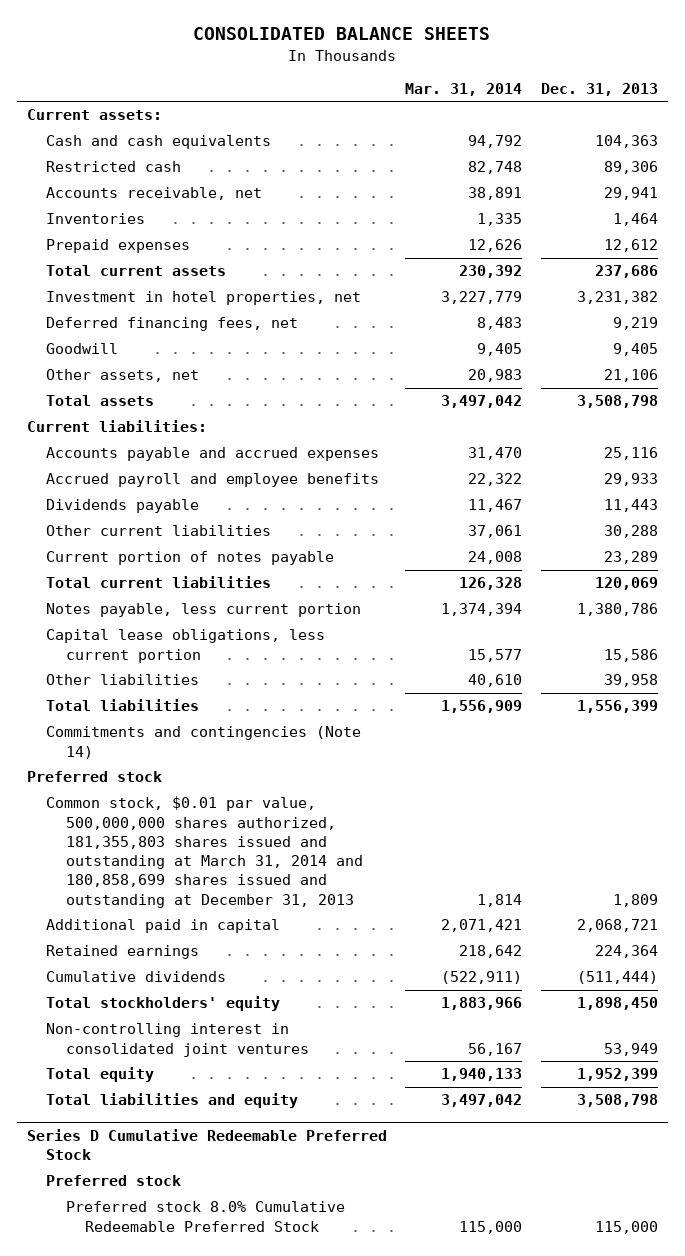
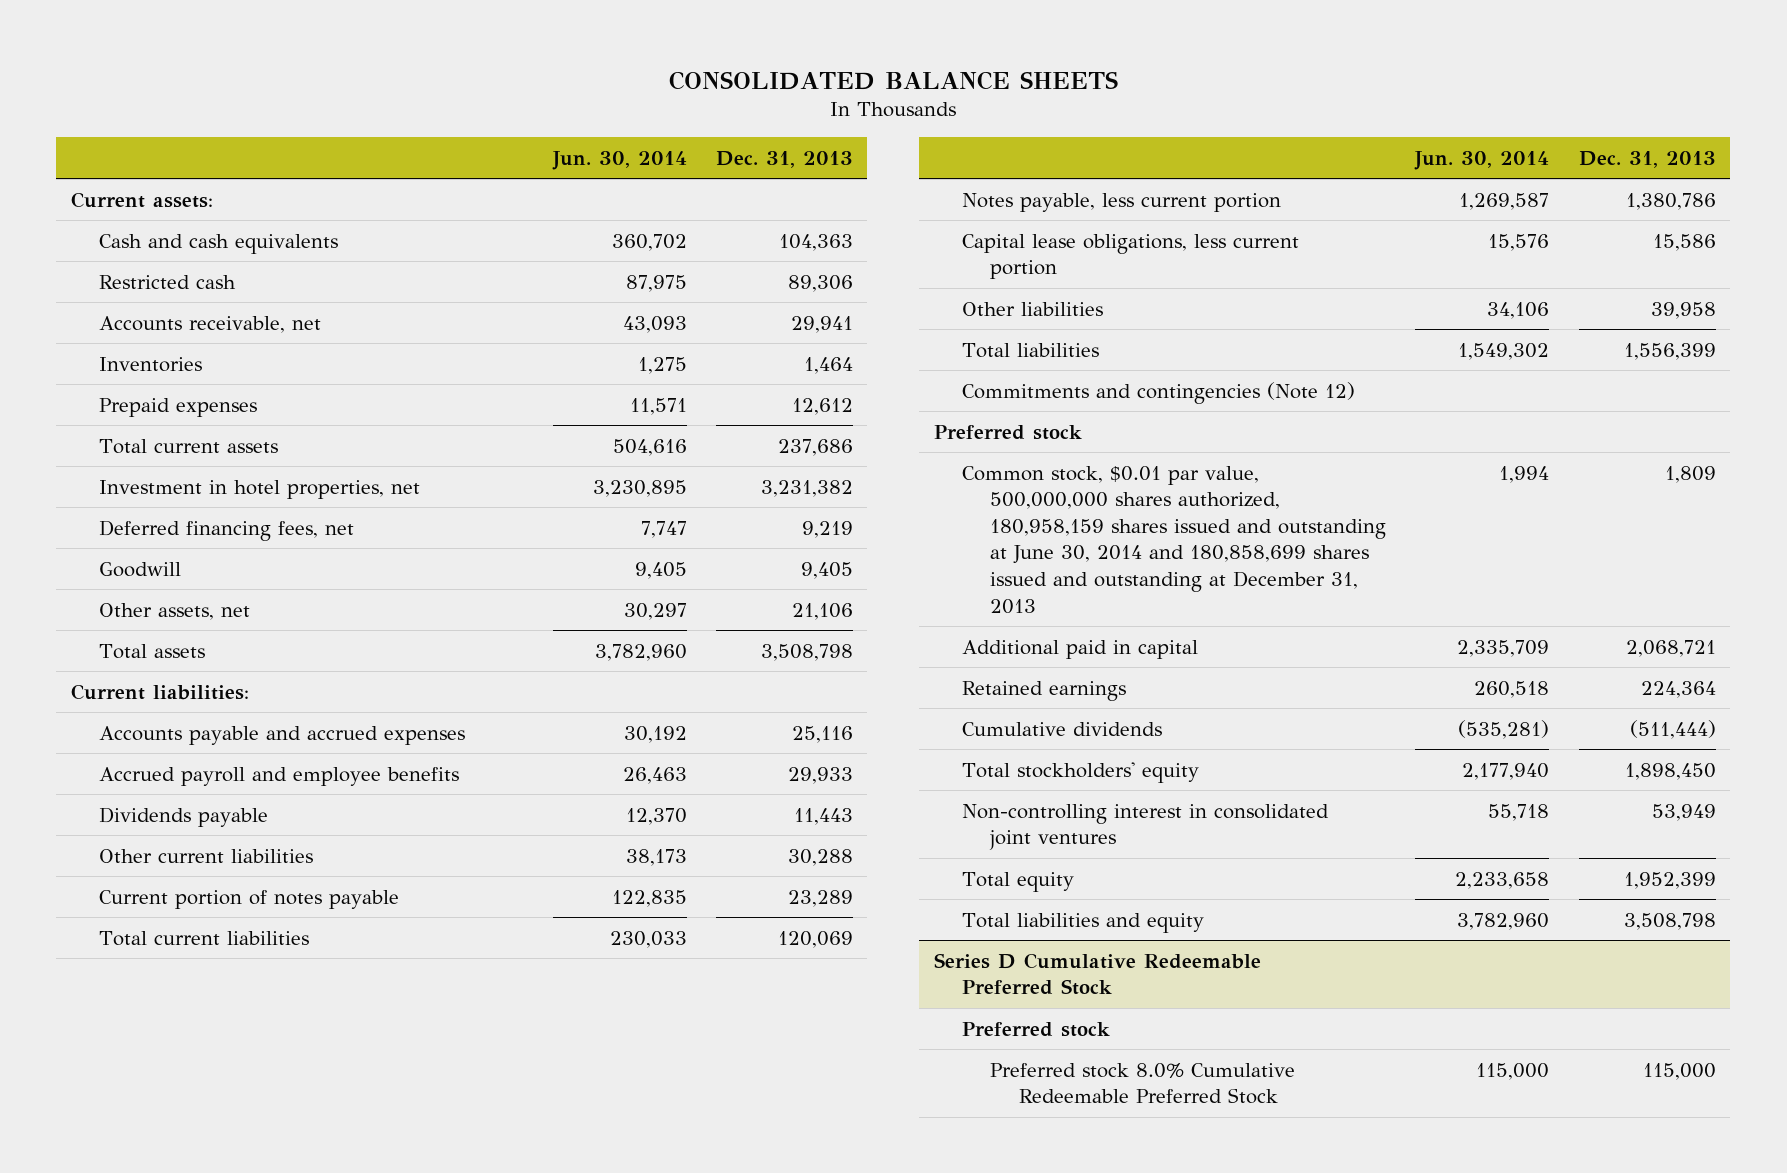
- | Mar. 31, 2014 | Dec. 31, 2013
+ | Jun. 30, 2014 | Dec. 31, 2013
- Commitments and contingencies (Note 14)
+ Commitments and contingencies (Note 12)
- Common stock, $0.01 par value, 500,000,000 shares authorized, 181,355,803 shares issued and outstanding at March 31, 2014 and 180,858,699 shares issued and outstanding at December 31, 2013 | 1,814 | 1,809
+ Common stock, $0.01 par value, 500,000,000 shares authorized, 180,958,159 shares issued and outstanding at June 30, 2014 and 180,858,699 shares issued and outstanding at December 31, 2013 | 1,994 | 1,809

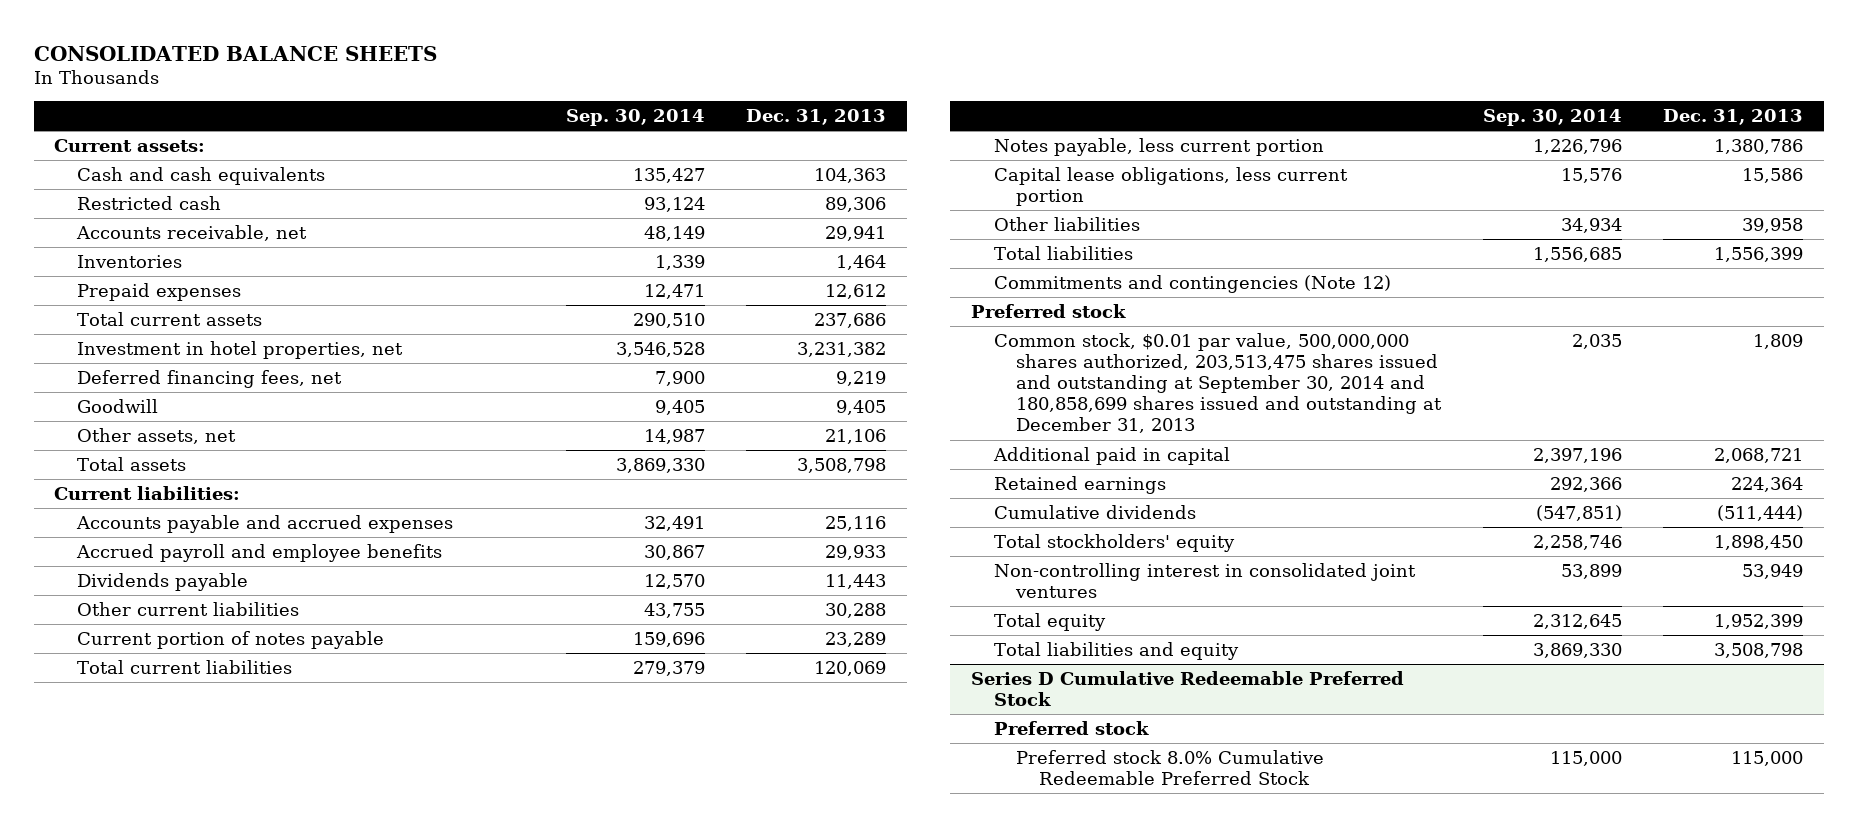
- | Jun. 30, 2014 | Dec. 31, 2013
+ | Sep. 30, 2014 | Dec. 31, 2013
- Common stock, $0.01 par value, 500,000,000 shares authorized, 180,958,159 shares issued and outstanding at June 30, 2014 and 180,858,699 shares issued and outstanding at December 31, 2013 | 1,994 | 1,809
+ Common stock, $0.01 par value, 500,000,000 shares authorized, 203,513,475 shares issued and outstanding at September 30, 2014 and 180,858,699 shares issued and outstanding at December 31, 2013 | 2,035 | 1,809

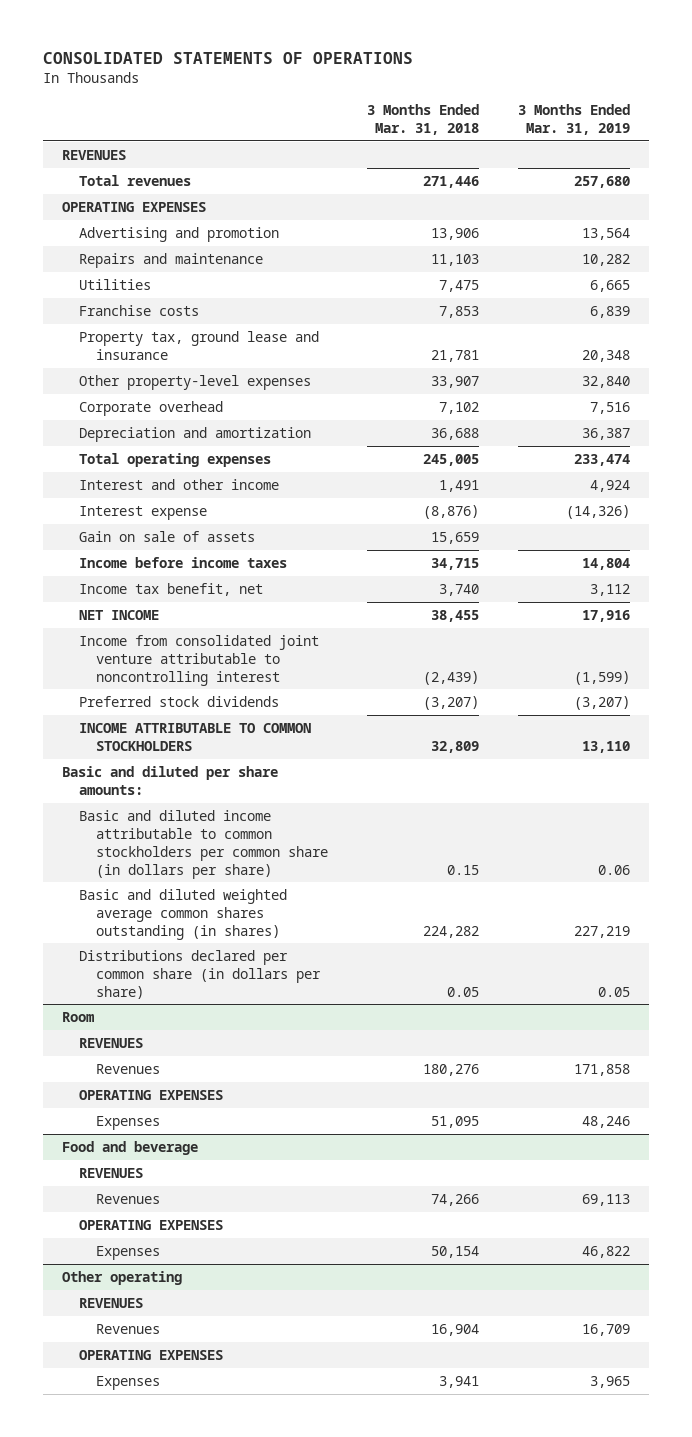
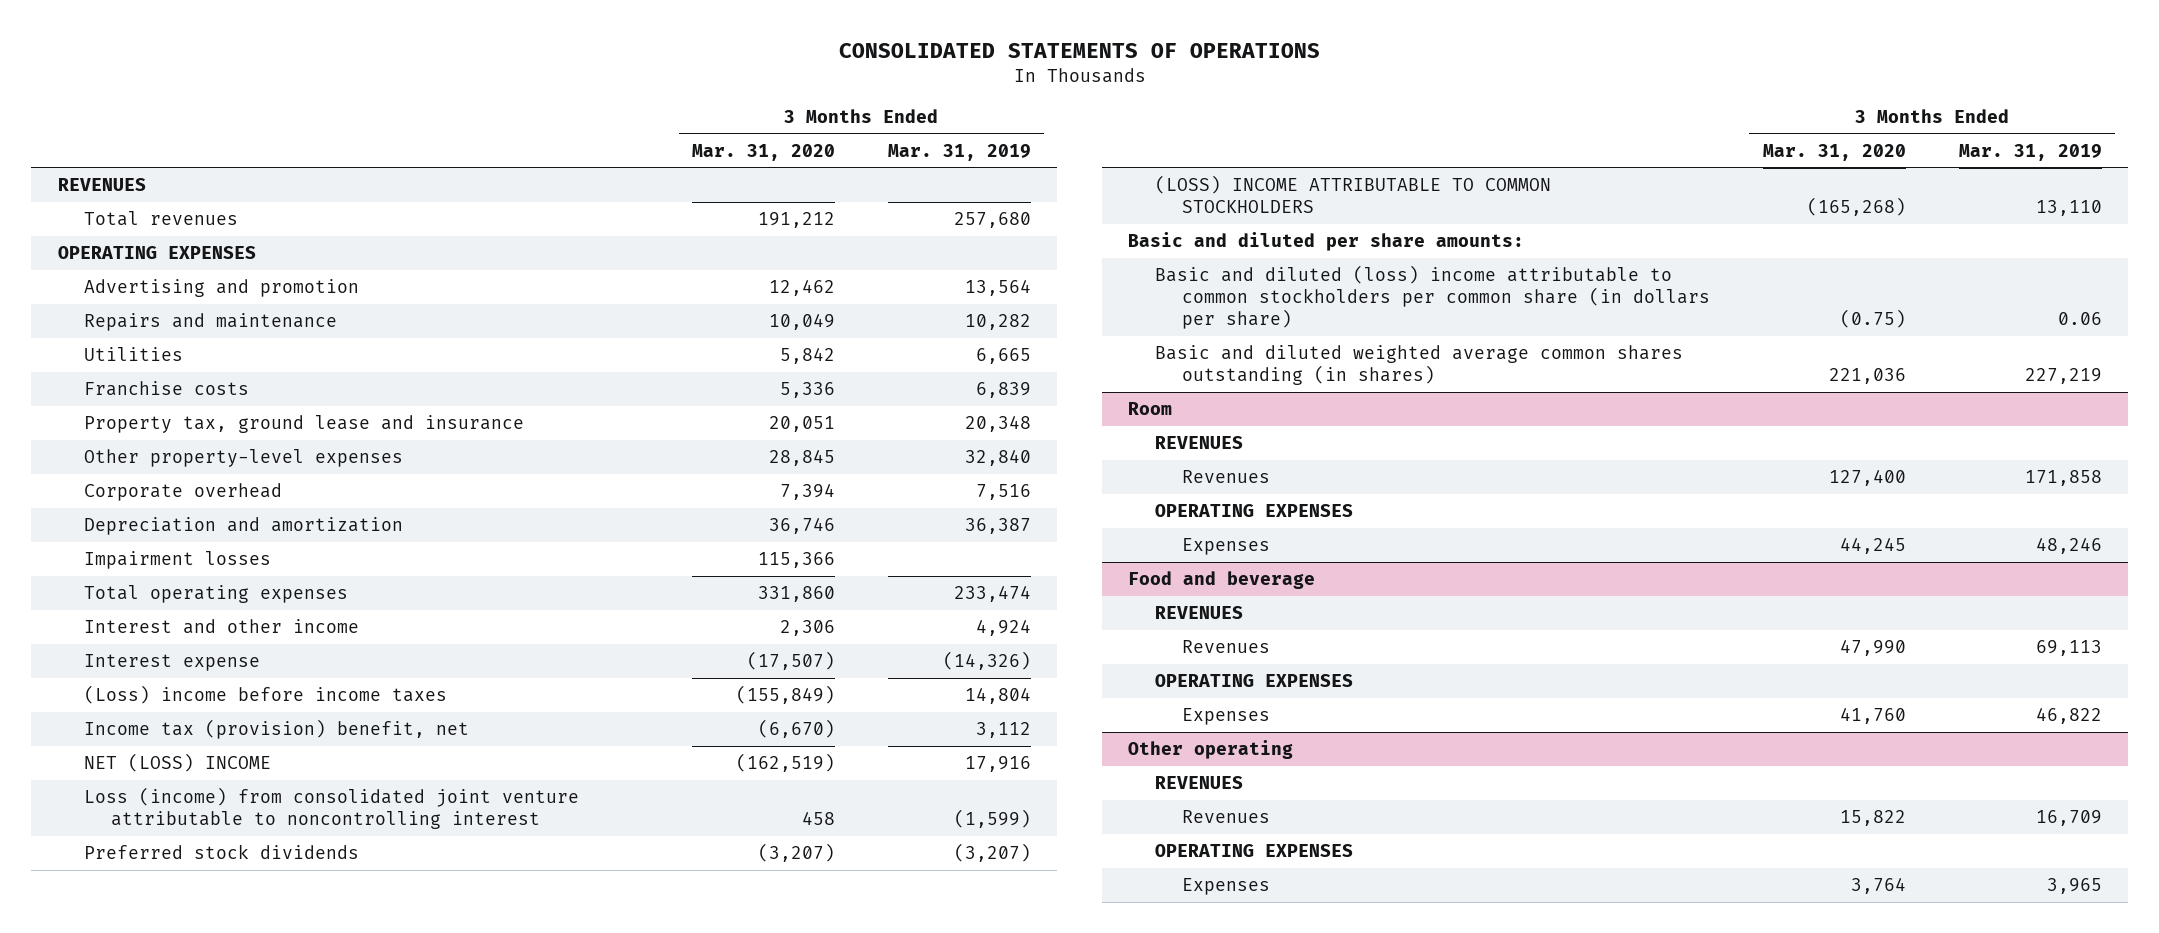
- | 3 Months Ended Mar. 31, 2018 | 3 Months Ended Mar. 31, 2019
+ | 3 Months Ended Mar. 31, 2020 | 3 Months Ended Mar. 31, 2019
+ Impairment losses | 115,366 |
- Gain on sale of assets | 15,659 |
- Income before income taxes | 34,715 | 14,804
- Income tax benefit, net | 3,740 | 3,112
- NET INCOME | 38,455 | 17,916
- Income from consolidated joint venture attributable to noncontrolling interest | (2,439) | (1,599)
+ (Loss) income before income taxes | (155,849) | 14,804
+ Income tax (provision) benefit, net | (6,670) | 3,112
+ NET (LOSS) INCOME | (162,519) | 17,916
+ Loss (income) from consolidated joint venture attributable to noncontrolling interest | 458 | (1,599)
- INCOME ATTRIBUTABLE TO COMMON STOCKHOLDERS | 32,809 | 13,110
+ (LOSS) INCOME ATTRIBUTABLE TO COMMON STOCKHOLDERS | (165,268) | 13,110
- Basic and diluted income attributable to common stockholders per common share (in dollars per share) | 0.15 | 0.06
+ Basic and diluted (loss) income attributable to common stockholders per common share (in dollars per share) | (0.75) | 0.06
- Distributions declared per common share (in dollars per share) | 0.05 | 0.05

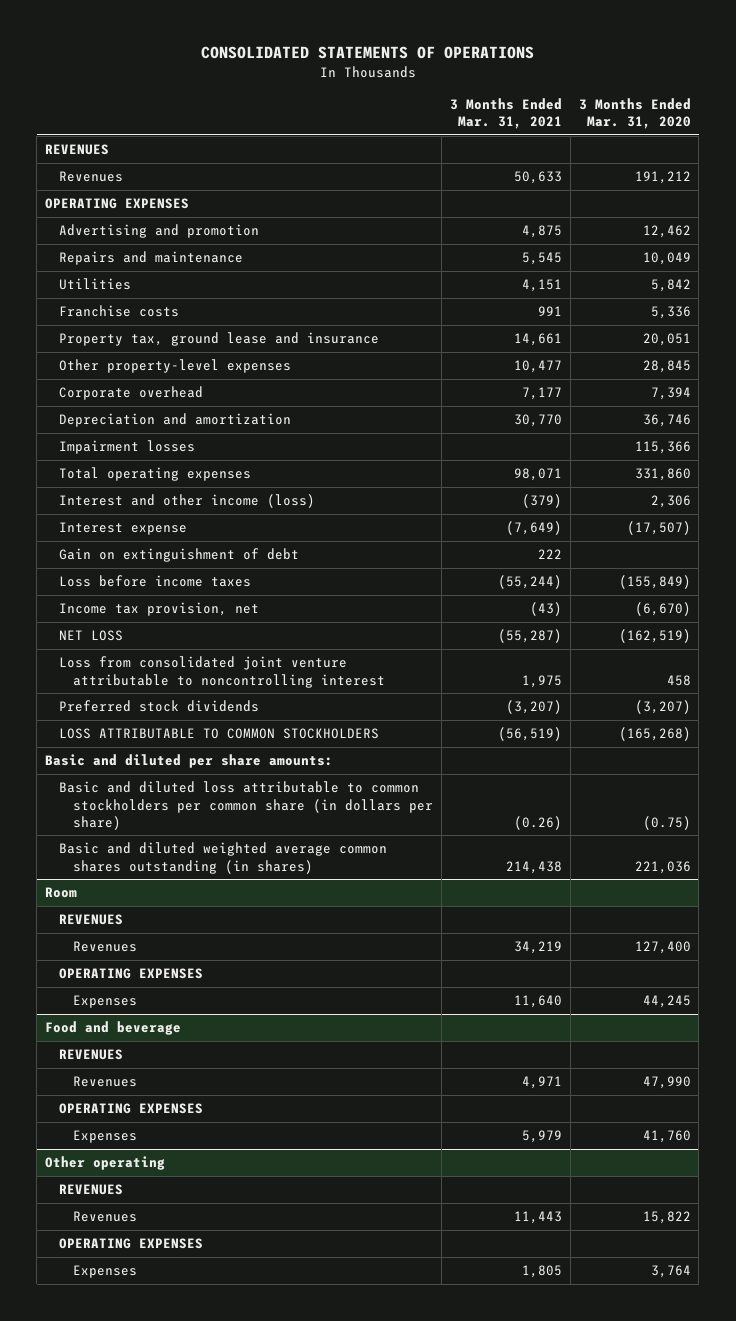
- | 3 Months Ended Mar. 31, 2020 | 3 Months Ended Mar. 31, 2019
+ | 3 Months Ended Mar. 31, 2021 | 3 Months Ended Mar. 31, 2020
- Total revenues | 191,212 | 257,680
+ Revenues | 50,633 | 191,212
- Interest and other income | 2,306 | 4,924
+ Interest and other income (loss) | (379) | 2,306
- (Loss) income before income taxes | (155,849) | 14,804
- Income tax (provision) benefit, net | (6,670) | 3,112
- NET (LOSS) INCOME | (162,519) | 17,916
- Loss (income) from consolidated joint venture attributable to noncontrolling interest | 458 | (1,599)
+ Gain on extinguishment of debt | 222 |
+ Loss before income taxes | (55,244) | (155,849)
+ Income tax provision, net | (43) | (6,670)
+ NET LOSS | (55,287) | (162,519)
+ Loss from consolidated joint venture attributable to noncontrolling interest | 1,975 | 458
- (LOSS) INCOME ATTRIBUTABLE TO COMMON STOCKHOLDERS | (165,268) | 13,110
+ LOSS ATTRIBUTABLE TO COMMON STOCKHOLDERS | (56,519) | (165,268)
- Basic and diluted (loss) income attributable to common stockholders per common share (in dollars per share) | (0.75) | 0.06
+ Basic and diluted loss attributable to common stockholders per common share (in dollars per share) | (0.26) | (0.75)

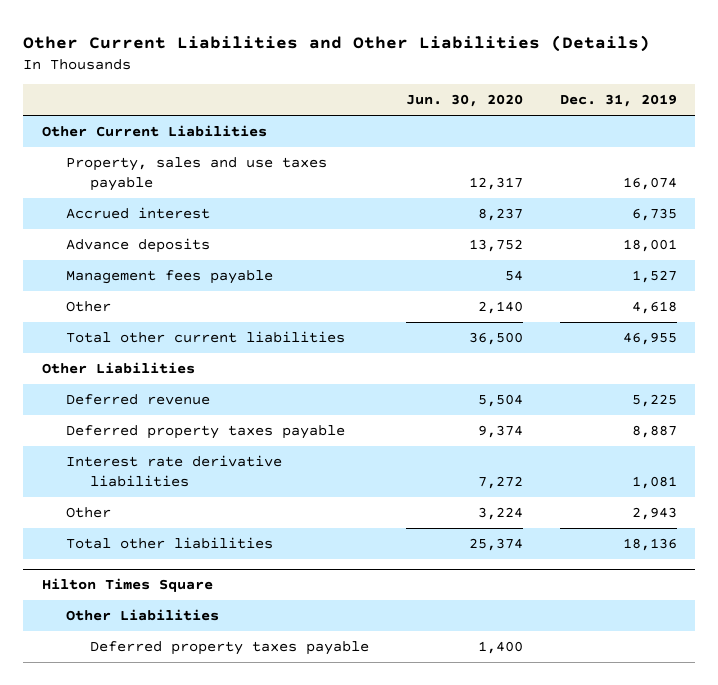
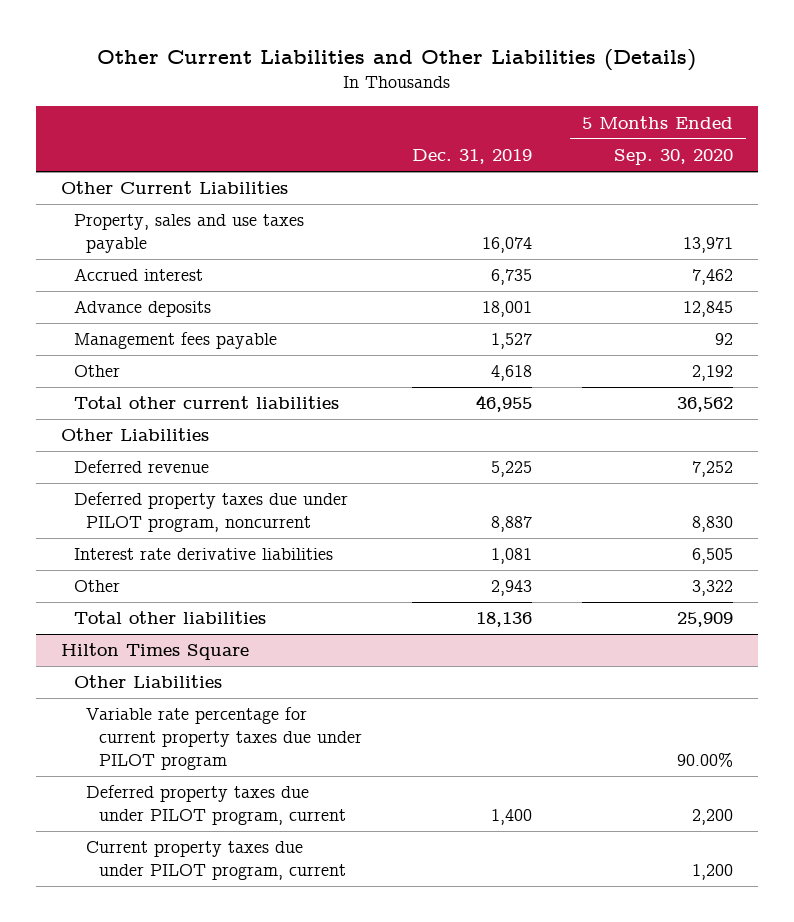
- | Jun. 30, 2020 | Dec. 31, 2019
+ | Dec. 31, 2019 | 5 Months Ended Sep. 30, 2020
- Deferred property taxes payable | 9,374 | 8,887
+ Deferred property taxes due under PILOT program, noncurrent | 8,887 | 8,830
@ Hilton Times Square
- Deferred property taxes payable | 1,400 |
+ Variable rate percentage for current property taxes due under PILOT program | | 90.00%
+ Deferred property taxes due under PILOT program, current | 1,400 | 2,200
+ Current property taxes due under PILOT program, current | | 1,200

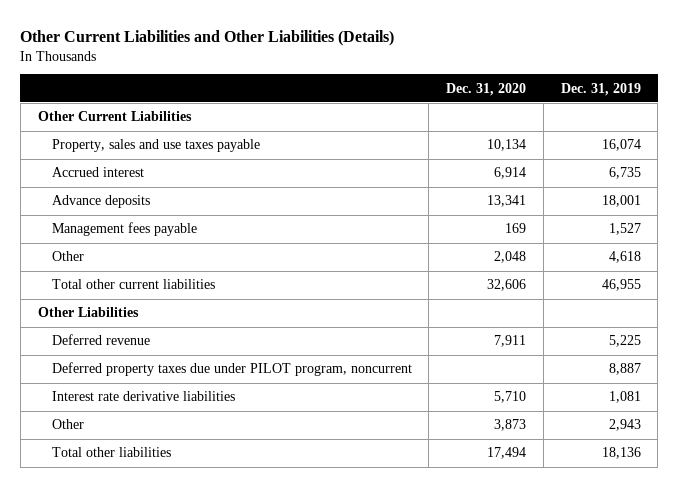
- | Dec. 31, 2019 | 5 Months Ended Sep. 30, 2020
+ | Dec. 31, 2020 | Dec. 31, 2019
- Hilton Times Square
- Other Liabilities
- Variable rate percentage for current property taxes due under PILOT program | | 90.00%
- Deferred property taxes due under PILOT program, current | 1,400 | 2,200
- Current property taxes due under PILOT program, current | | 1,200

